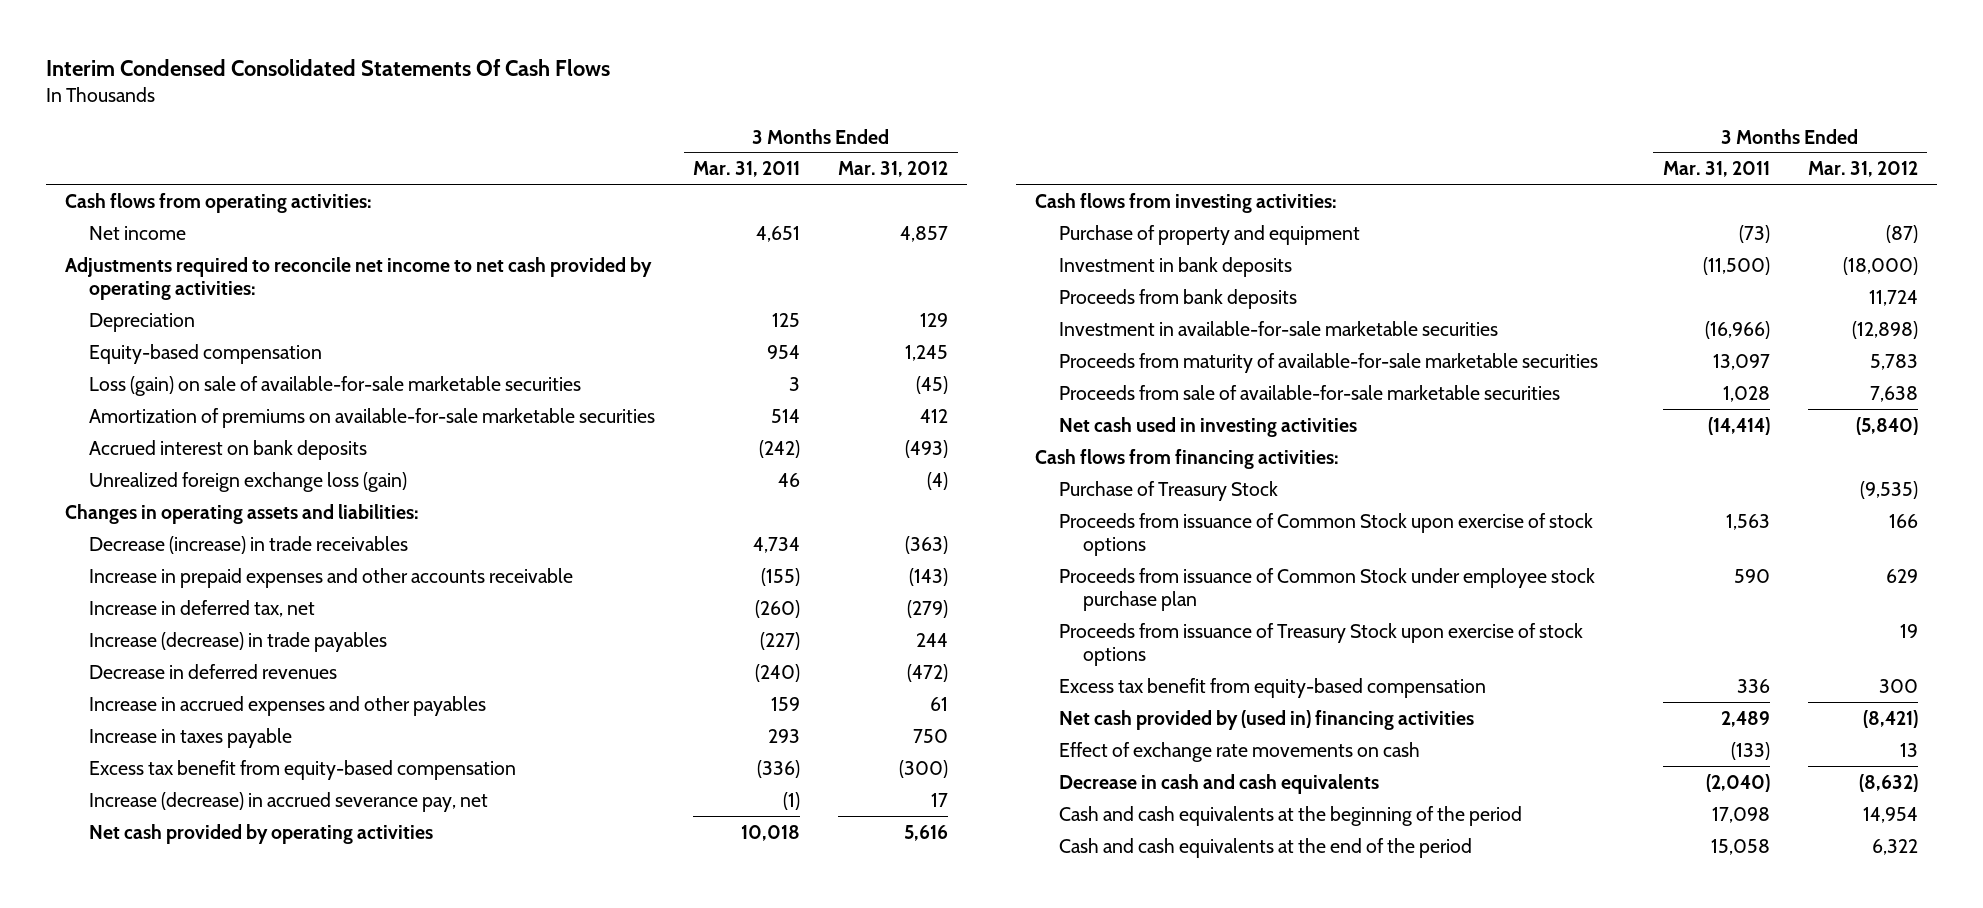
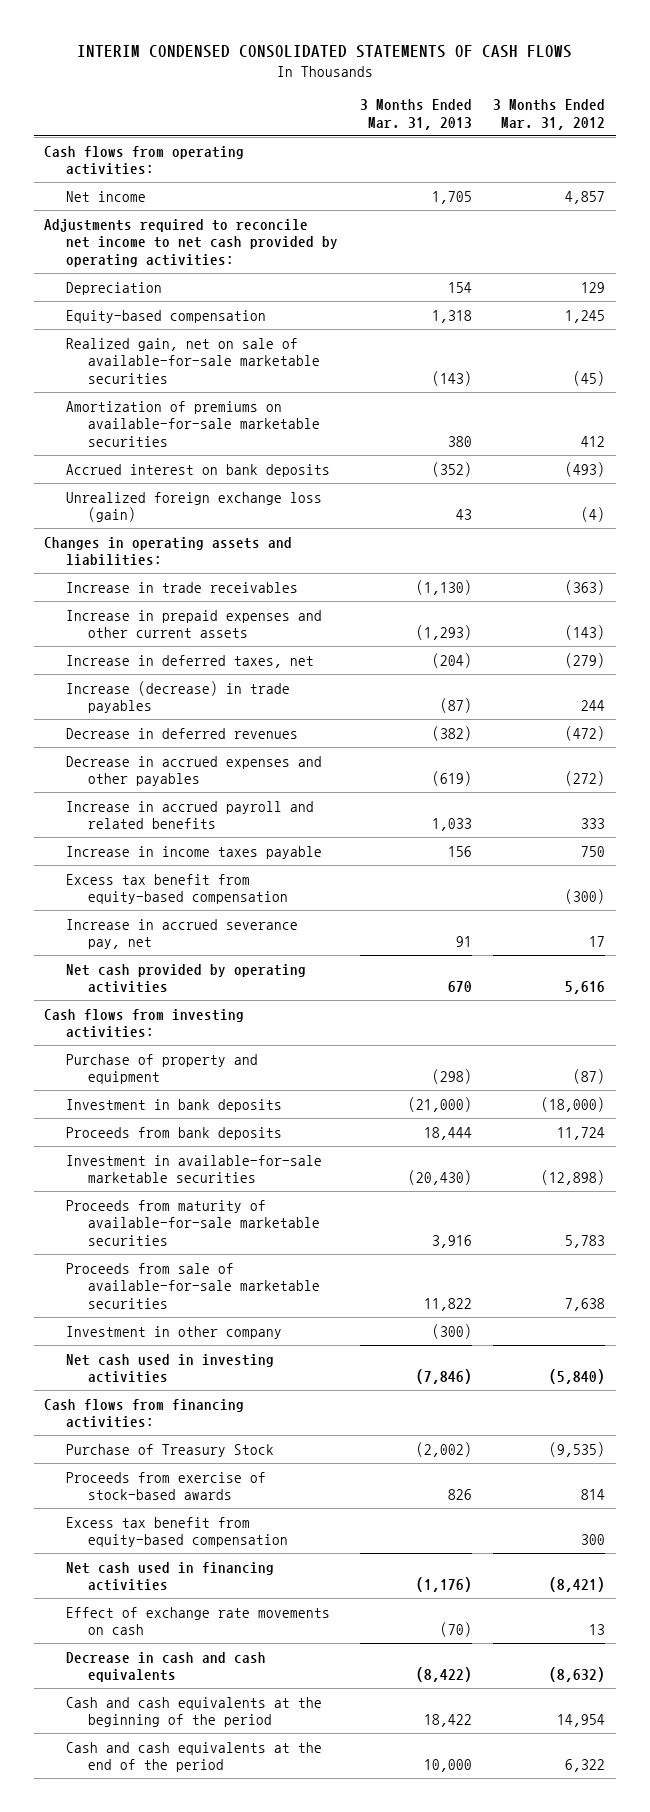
- Interim Condensed Consolidated Statements Of Cash Flows
+ INTERIM CONDENSED CONSOLIDATED STATEMENTS OF CASH FLOWS
- | 3 Months Ended Mar. 31, 2011 | 3 Months Ended Mar. 31, 2012
+ | 3 Months Ended Mar. 31, 2013 | 3 Months Ended Mar. 31, 2012
- Loss (gain) on sale of available-for-sale marketable securities | 3 | (45)
+ Realized gain, net on sale of available-for-sale marketable securities | (143) | (45)
- Decrease (increase) in trade receivables | 4,734 | (363)
- Increase in prepaid expenses and other accounts receivable | (155) | (143)
- Increase in deferred tax, net | (260) | (279)
+ Increase in trade receivables | (1,130) | (363)
+ Increase in prepaid expenses and other current assets | (1,293) | (143)
+ Increase in deferred taxes, net | (204) | (279)
- Increase in accrued expenses and other payables | 159 | 61
- Increase in taxes payable | 293 | 750
+ Decrease in accrued expenses and other payables | (619) | (272)
+ Increase in accrued payroll and related benefits | 1,033 | 333
+ Increase in income taxes payable | 156 | 750
- Increase (decrease) in accrued severance pay, net | (1) | 17
+ Increase in accrued severance pay, net | 91 | 17
+ Investment in other company | (300) |
- Proceeds from issuance of Common Stock upon exercise of stock options | 1,563 | 166
- Proceeds from issuance of Common Stock under employee stock purchase plan | 590 | 629
- Proceeds from issuance of Treasury Stock upon exercise of stock options | | 19
+ Proceeds from exercise of stock-based awards | 826 | 814
- Net cash provided by (used in) financing activities | 2,489 | (8,421)
+ Net cash used in financing activities | (1,176) | (8,421)

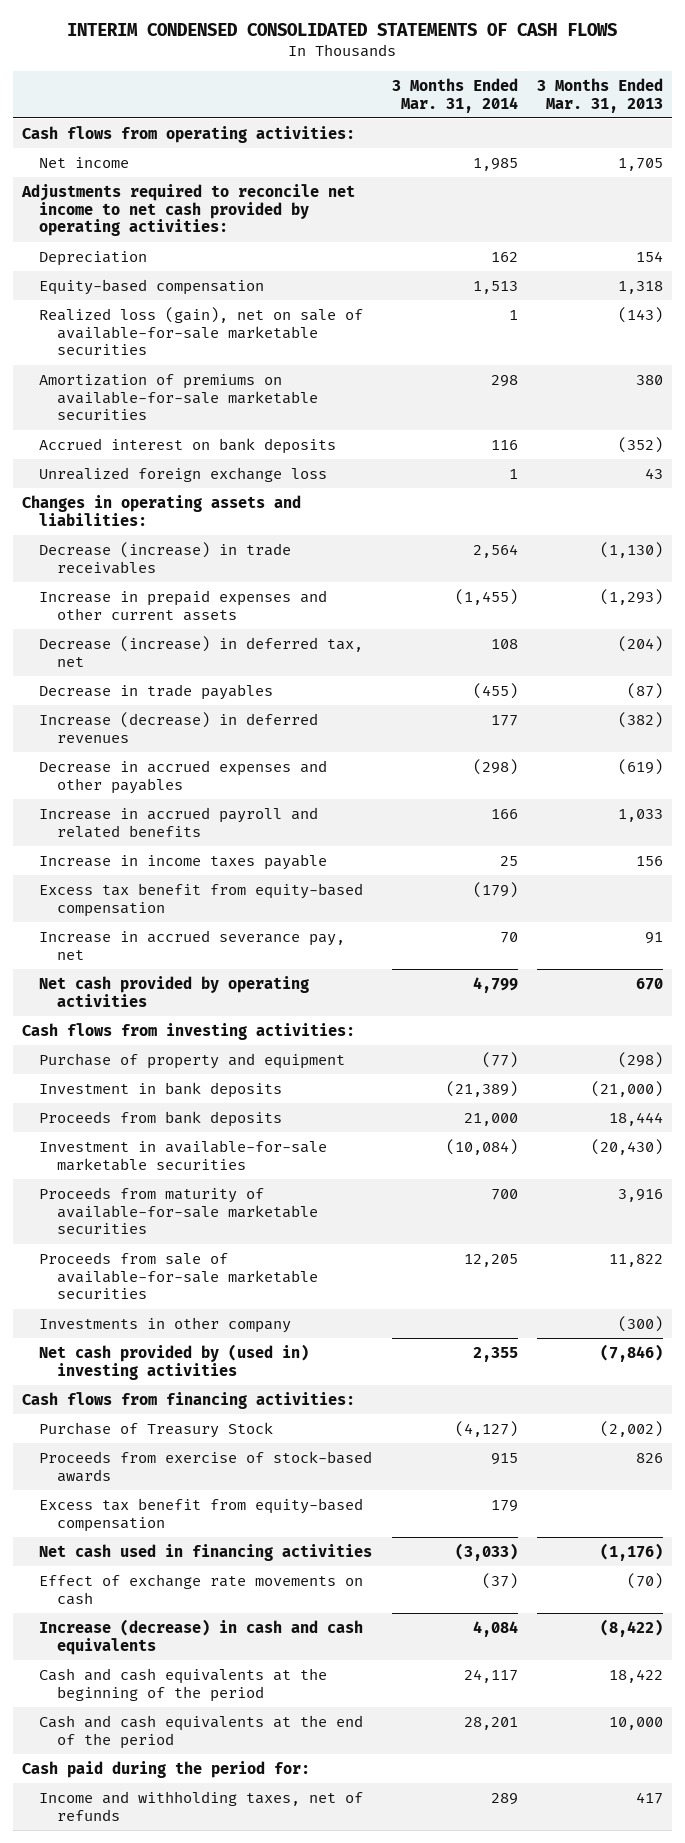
- | 3 Months Ended Mar. 31, 2013 | 3 Months Ended Mar. 31, 2012
+ | 3 Months Ended Mar. 31, 2014 | 3 Months Ended Mar. 31, 2013
- Realized gain, net on sale of available-for-sale marketable securities | (143) | (45)
+ Realized loss (gain), net on sale of available-for-sale marketable securities | 1 | (143)
- Unrealized foreign exchange loss (gain) | 43 | (4)
+ Unrealized foreign exchange loss | 1 | 43
- Increase in trade receivables | (1,130) | (363)
+ Decrease (increase) in trade receivables | 2,564 | (1,130)
- Increase in deferred taxes, net | (204) | (279)
- Increase (decrease) in trade payables | (87) | 244
- Decrease in deferred revenues | (382) | (472)
+ Decrease (increase) in deferred tax, net | 108 | (204)
+ Decrease in trade payables | (455) | (87)
+ Increase (decrease) in deferred revenues | 177 | (382)
- Investment in other company | (300) |
- Net cash used in investing activities | (7,846) | (5,840)
+ Investments in other company | | (300)
+ Net cash provided by (used in) investing activities | 2,355 | (7,846)
- Decrease in cash and cash equivalents | (8,422) | (8,632)
+ Increase (decrease) in cash and cash equivalents | 4,084 | (8,422)
+ Cash paid during the period for:
+ Income and withholding taxes, net of refunds | 289 | 417

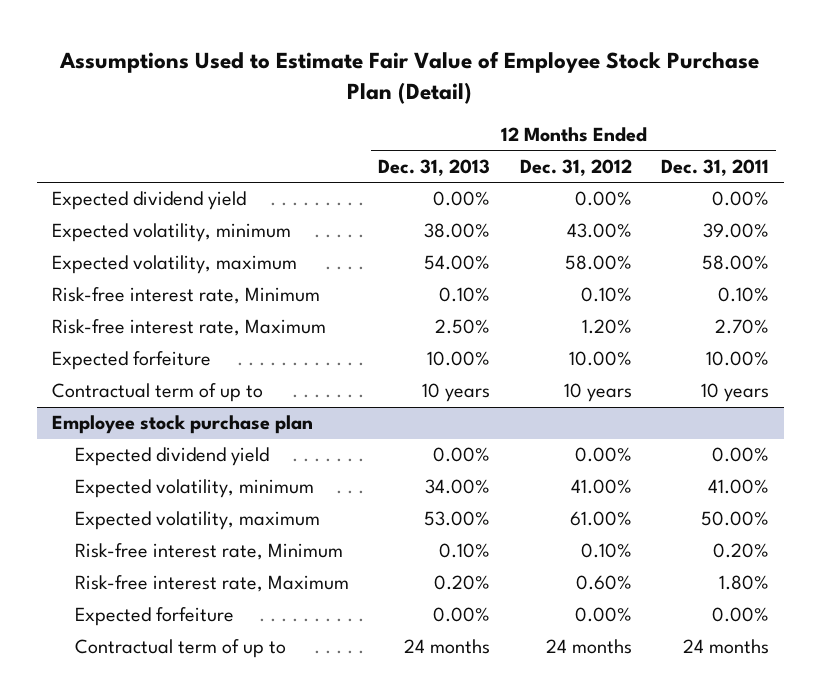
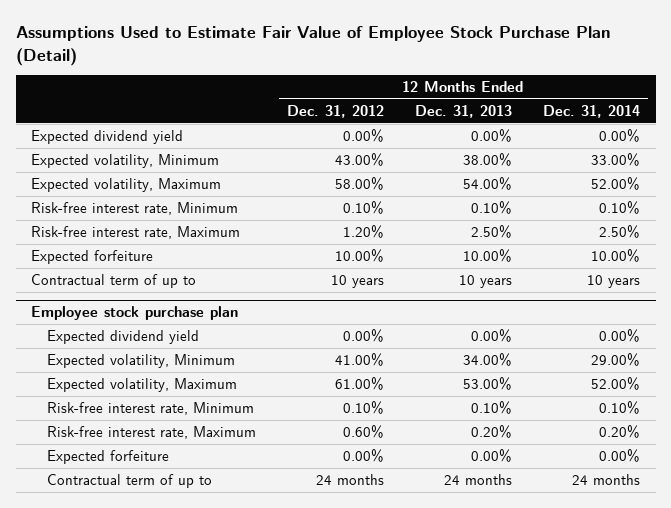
- | 12 Months Ended Dec. 31, 2013 | 12 Months Ended Dec. 31, 2012 | 12 Months Ended Dec. 31, 2011
+ | 12 Months Ended Dec. 31, 2012 | 12 Months Ended Dec. 31, 2013 | 12 Months Ended Dec. 31, 2014
- Expected volatility, minimum | 38.00% | 43.00% | 39.00%
- Expected volatility, maximum | 54.00% | 58.00% | 58.00%
+ Expected volatility, Minimum | 43.00% | 38.00% | 33.00%
+ Expected volatility, Maximum | 58.00% | 54.00% | 52.00%
@ Employee stock purchase plan
- Expected volatility, minimum | 34.00% | 41.00% | 41.00%
- Expected volatility, maximum | 53.00% | 61.00% | 50.00%
+ Expected volatility, Minimum | 41.00% | 34.00% | 29.00%
+ Expected volatility, Maximum | 61.00% | 53.00% | 52.00%

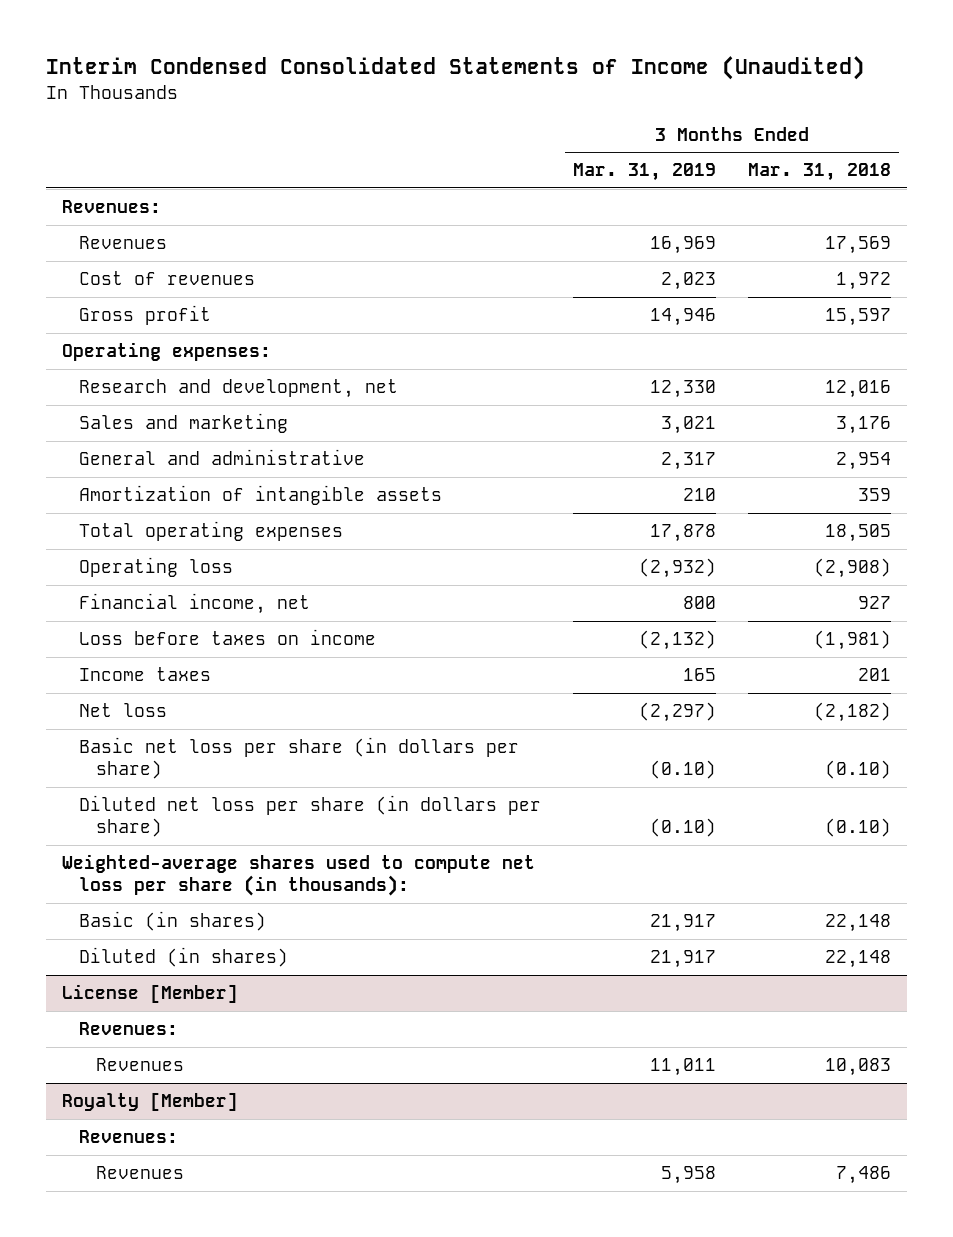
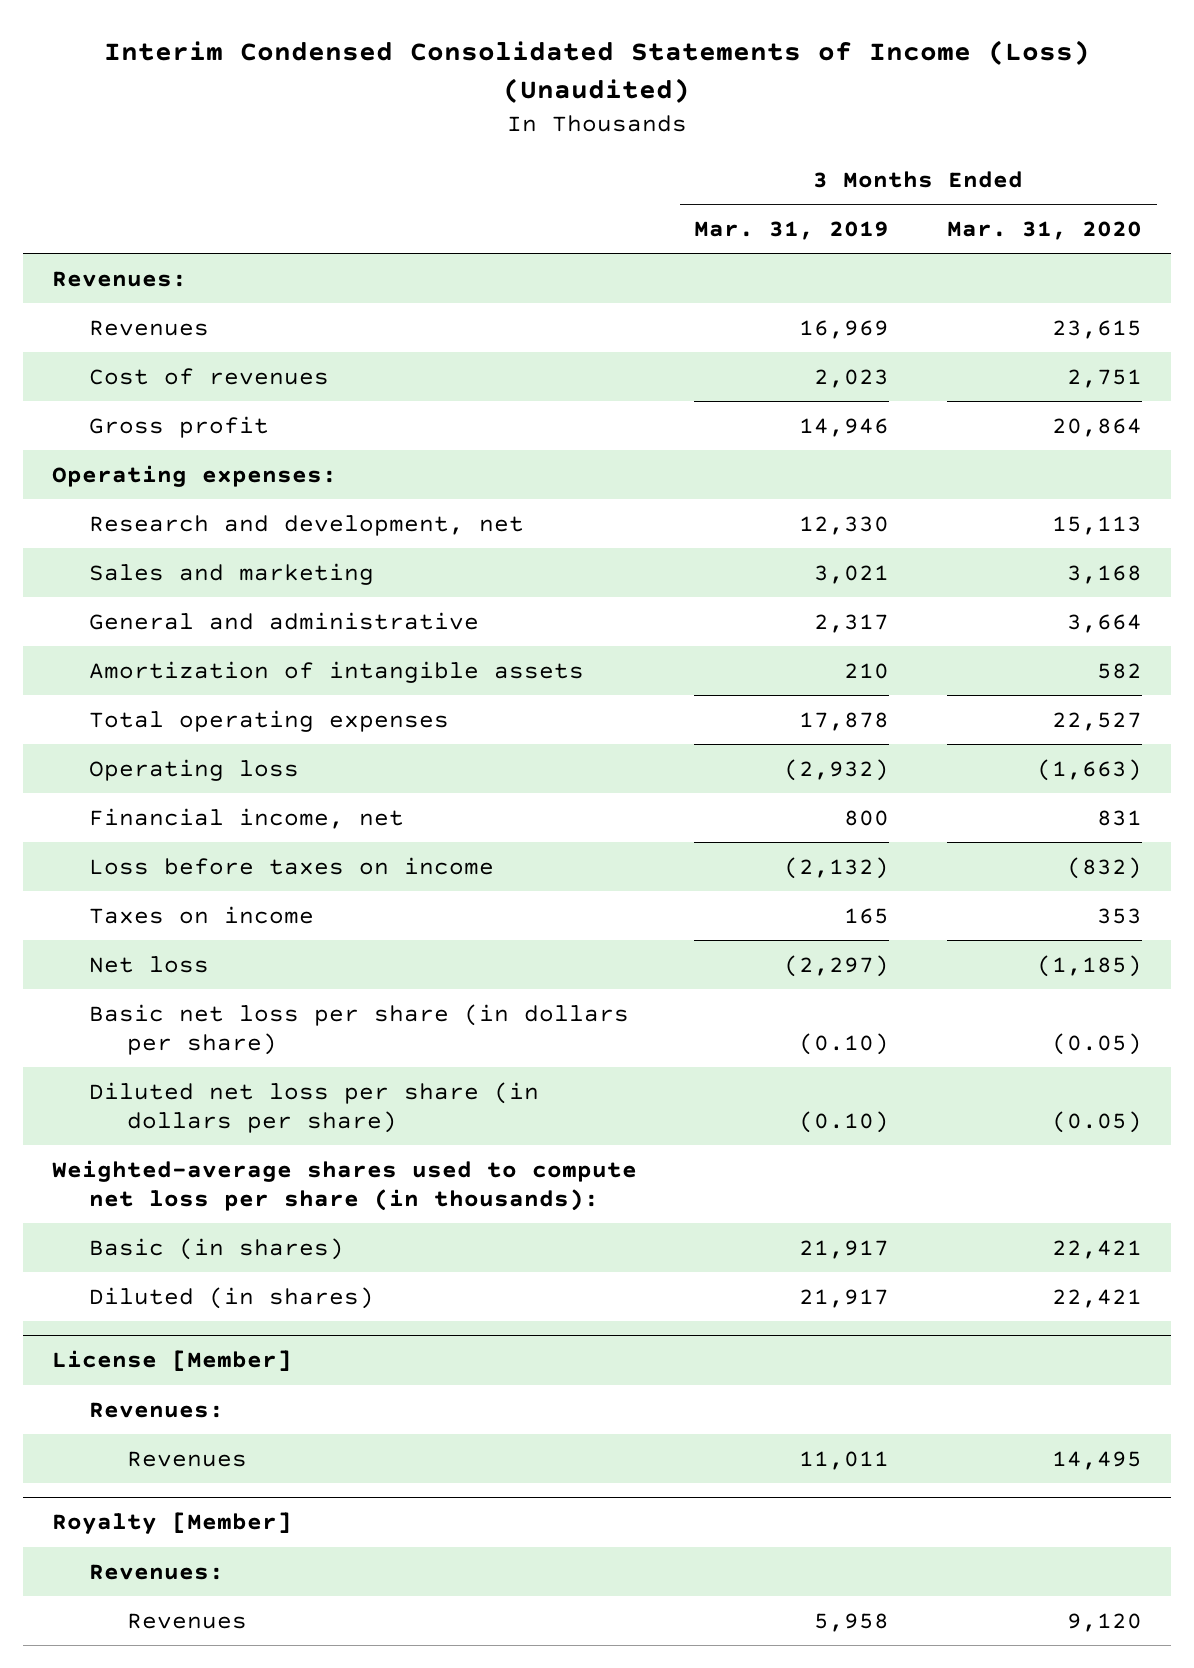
- Interim Condensed Consolidated Statements of Income (Unaudited)
+ Interim Condensed Consolidated Statements of Income (Loss) (Unaudited)
- | 3 Months Ended Mar. 31, 2019 | 3 Months Ended Mar. 31, 2018
+ | 3 Months Ended Mar. 31, 2019 | 3 Months Ended Mar. 31, 2020
- Income taxes | 165 | 201
+ Taxes on income | 165 | 353

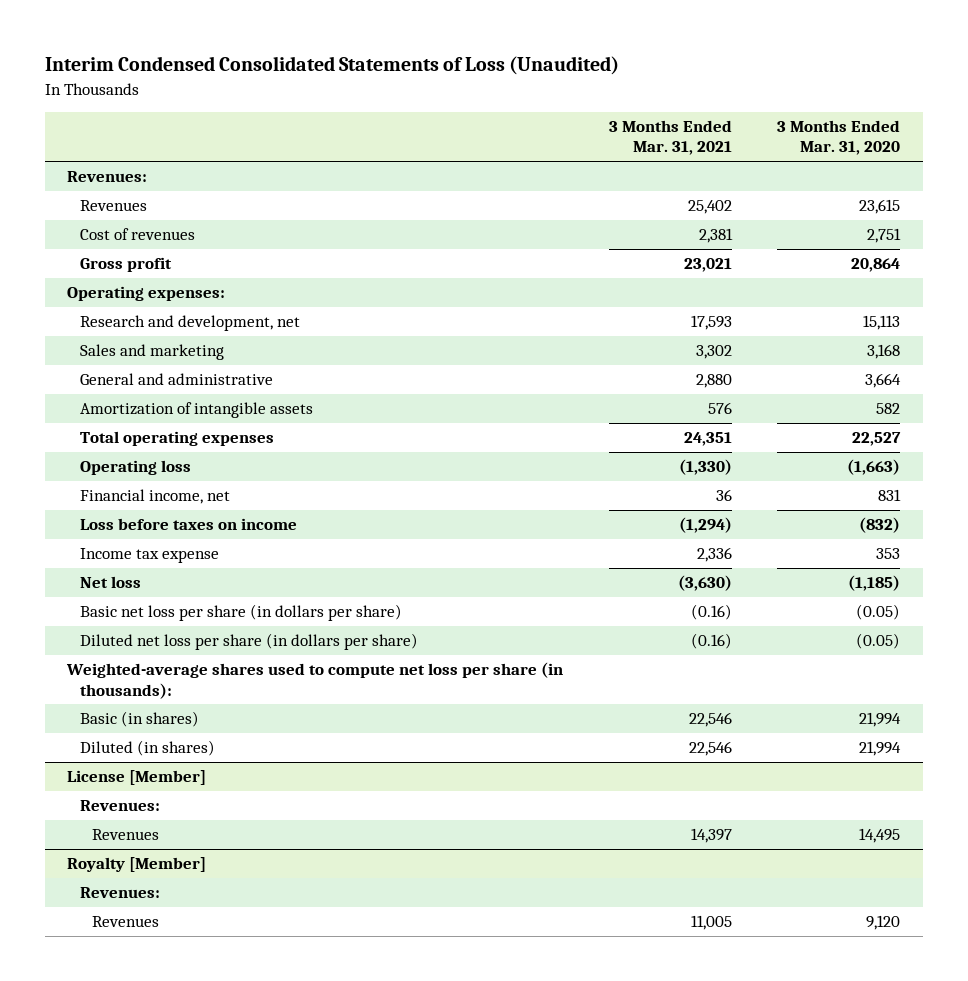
- Interim Condensed Consolidated Statements of Income (Loss) (Unaudited)
+ Interim Condensed Consolidated Statements of Loss (Unaudited)
- | 3 Months Ended Mar. 31, 2019 | 3 Months Ended Mar. 31, 2020
+ | 3 Months Ended Mar. 31, 2021 | 3 Months Ended Mar. 31, 2020
- Taxes on income | 165 | 353
+ Income tax expense | 2,336 | 353
- Basic (in shares) | 21,917 | 22,421
- Diluted (in shares) | 21,917 | 22,421
+ Basic (in shares) | 22,546 | 21,994
+ Diluted (in shares) | 22,546 | 21,994

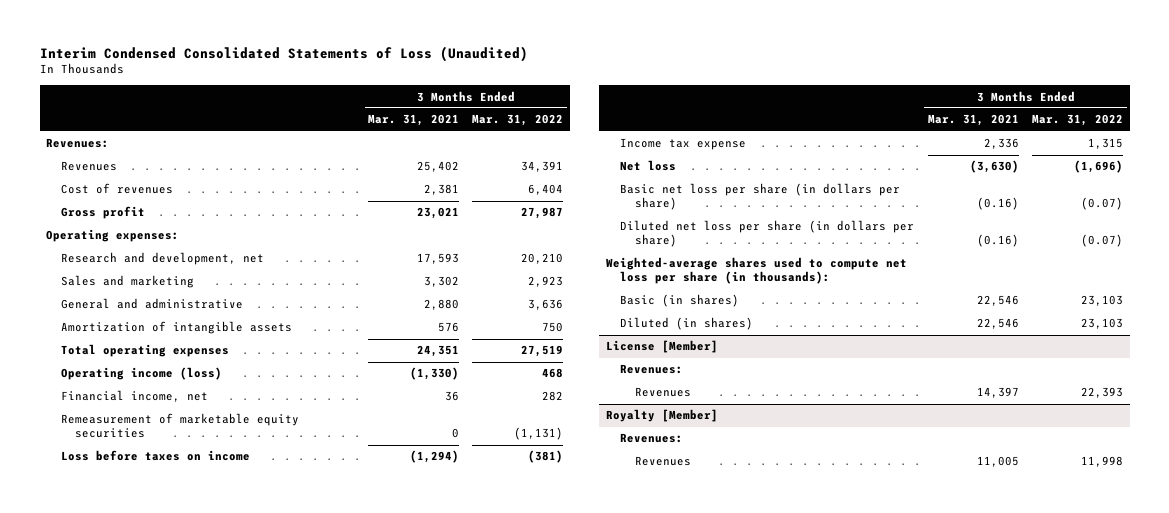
- | 3 Months Ended Mar. 31, 2021 | 3 Months Ended Mar. 31, 2020
+ | 3 Months Ended Mar. 31, 2021 | 3 Months Ended Mar. 31, 2022
- Operating loss | (1,330) | (1,663)
+ Operating income (loss) | (1,330) | 468
+ Remeasurement of marketable equity securities | 0 | (1,131)

